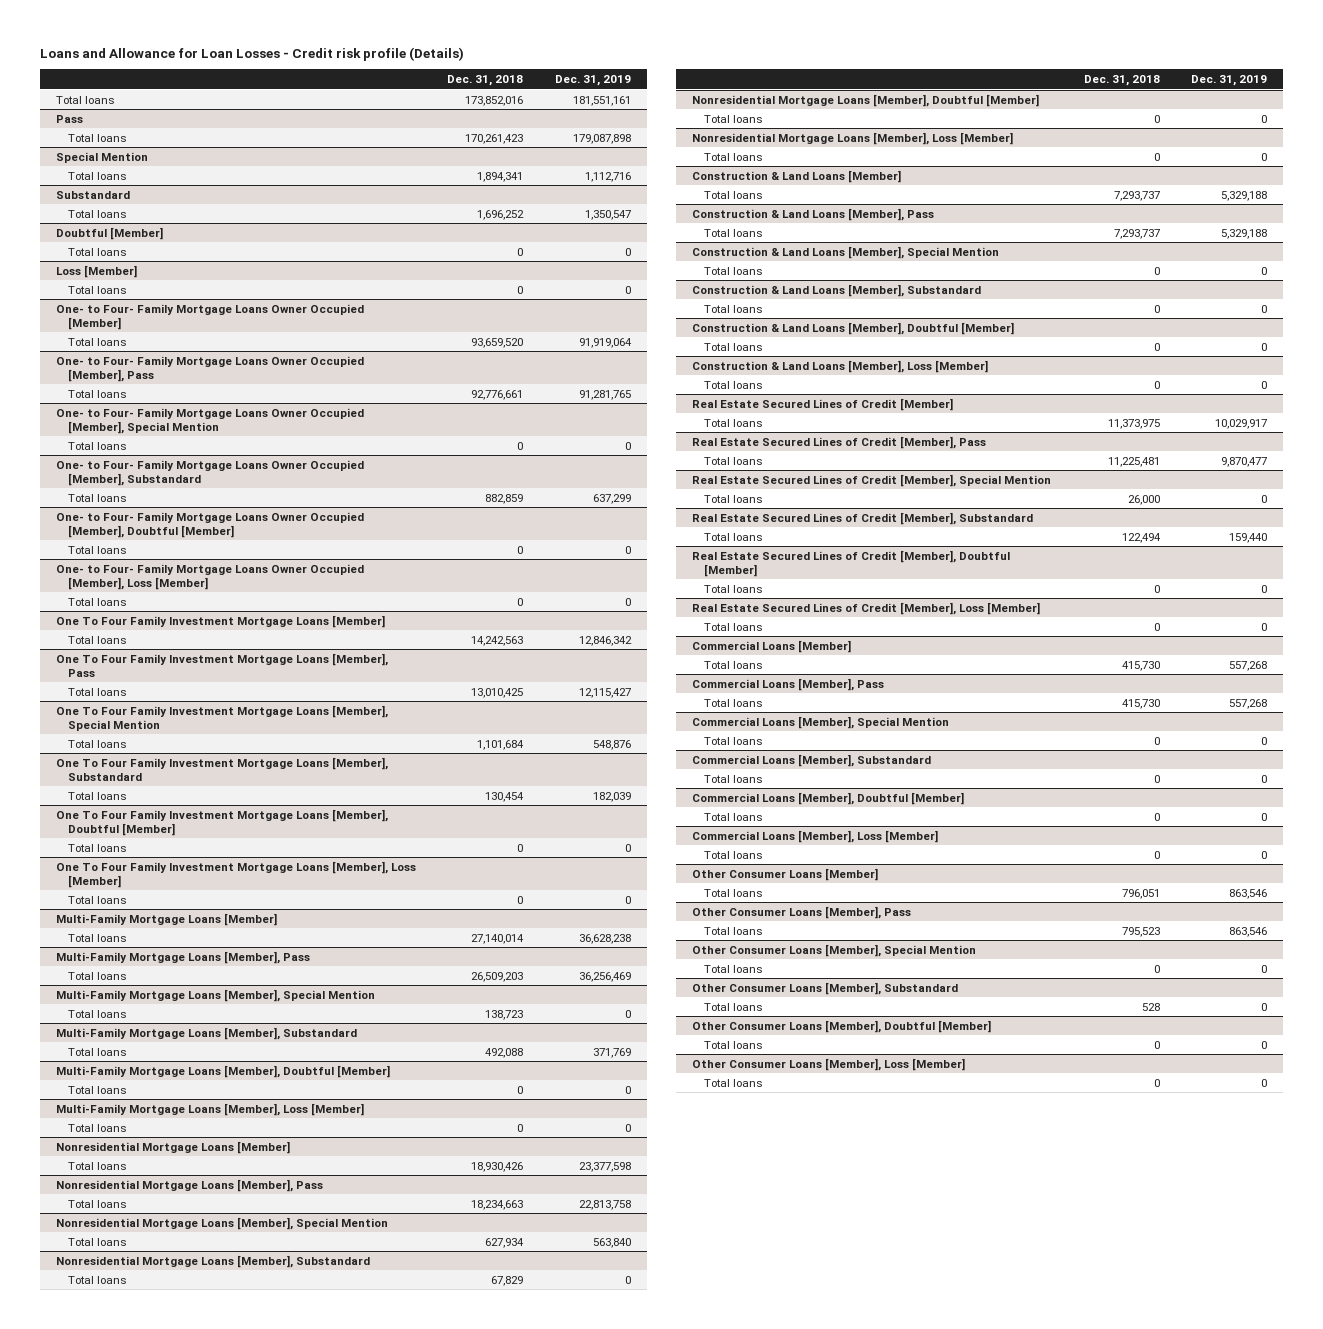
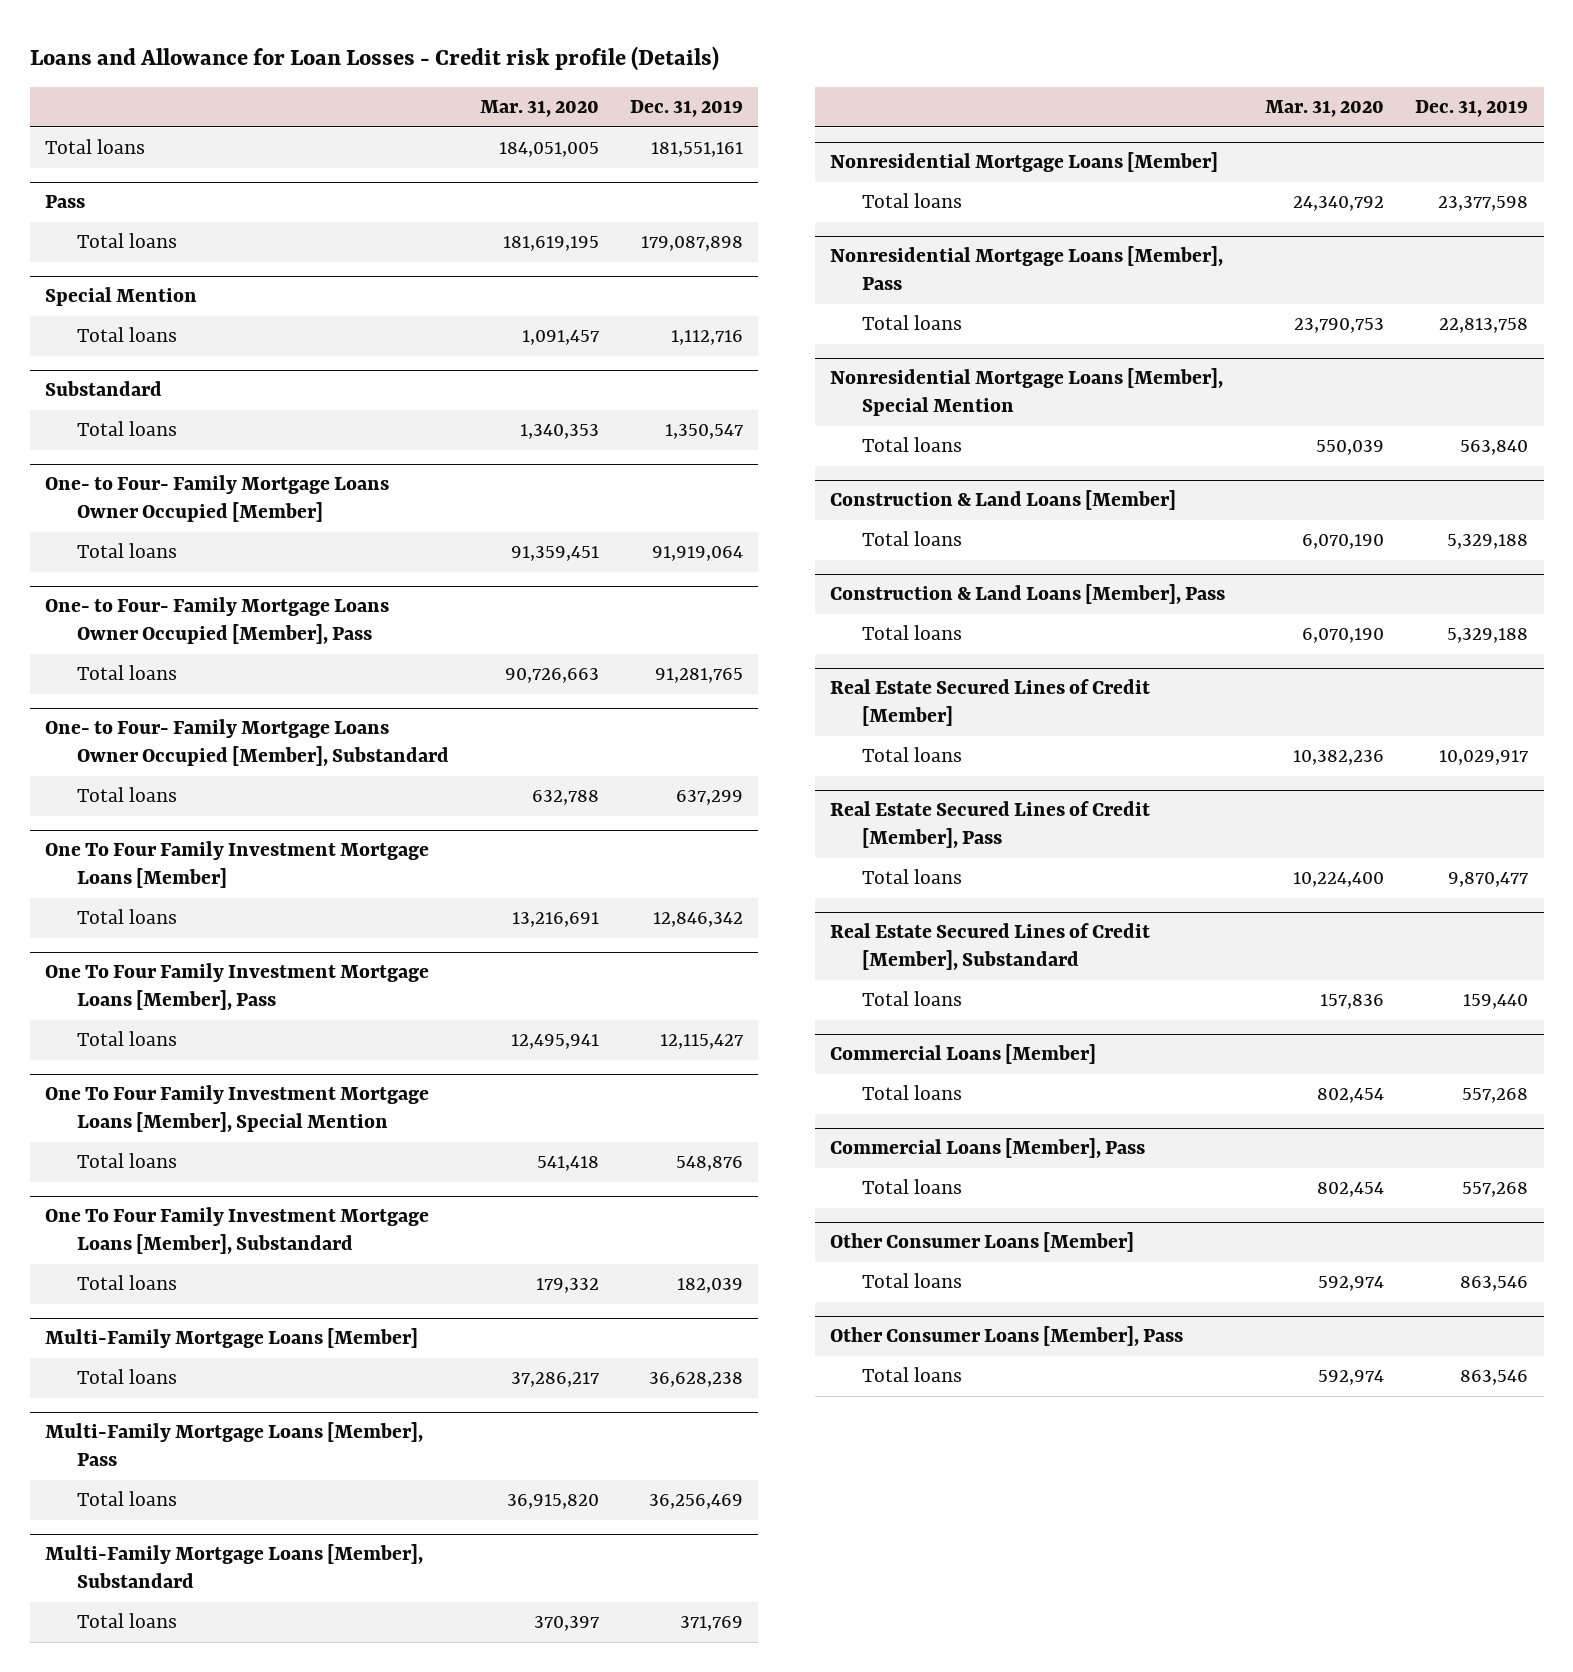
- | Dec. 31, 2018 | Dec. 31, 2019
+ | Mar. 31, 2020 | Dec. 31, 2019
- Doubtful [Member]
- Total loans | 0 | 0
- Loss [Member]
- Total loans | 0 | 0
- One- to Four- Family Mortgage Loans Owner Occupied [Member], Special Mention
- Total loans | 0 | 0
- One- to Four- Family Mortgage Loans Owner Occupied [Member], Doubtful [Member]
- Total loans | 0 | 0
- One- to Four- Family Mortgage Loans Owner Occupied [Member], Loss [Member]
- Total loans | 0 | 0
- One To Four Family Investment Mortgage Loans [Member], Doubtful [Member]
- Total loans | 0 | 0
- One To Four Family Investment Mortgage Loans [Member], Loss [Member]
- Total loans | 0 | 0
- Multi-Family Mortgage Loans [Member], Special Mention
- Total loans | 138,723 | 0
- Multi-Family Mortgage Loans [Member], Doubtful [Member]
- Total loans | 0 | 0
- Multi-Family Mortgage Loans [Member], Loss [Member]
- Total loans | 0 | 0
- Nonresidential Mortgage Loans [Member], Substandard
- Total loans | 67,829 | 0
- Nonresidential Mortgage Loans [Member], Doubtful [Member]
- Total loans | 0 | 0
- Nonresidential Mortgage Loans [Member], Loss [Member]
- Total loans | 0 | 0
- Construction & Land Loans [Member], Special Mention
- Total loans | 0 | 0
- Construction & Land Loans [Member], Substandard
- Total loans | 0 | 0
- Construction & Land Loans [Member], Doubtful [Member]
- Total loans | 0 | 0
- Construction & Land Loans [Member], Loss [Member]
- Total loans | 0 | 0
- Real Estate Secured Lines of Credit [Member], Special Mention
- Total loans | 26,000 | 0
- Real Estate Secured Lines of Credit [Member], Doubtful [Member]
- Total loans | 0 | 0
- Real Estate Secured Lines of Credit [Member], Loss [Member]
- Total loans | 0 | 0
- Commercial Loans [Member], Special Mention
- Total loans | 0 | 0
- Commercial Loans [Member], Substandard
- Total loans | 0 | 0
- Commercial Loans [Member], Doubtful [Member]
- Total loans | 0 | 0
- Commercial Loans [Member], Loss [Member]
- Total loans | 0 | 0
- Other Consumer Loans [Member], Special Mention
- Total loans | 0 | 0
- Other Consumer Loans [Member], Substandard
- Total loans | 528 | 0
- Other Consumer Loans [Member], Doubtful [Member]
- Total loans | 0 | 0
- Other Consumer Loans [Member], Loss [Member]
- Total loans | 0 | 0

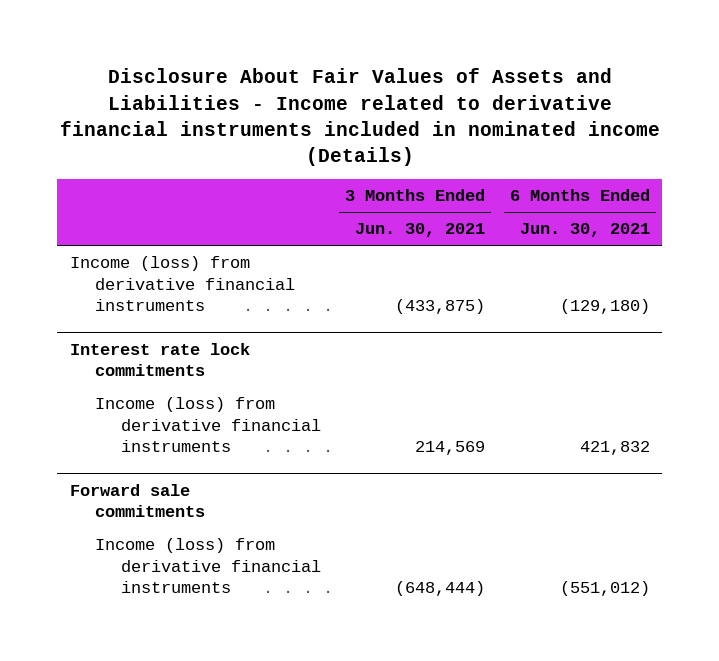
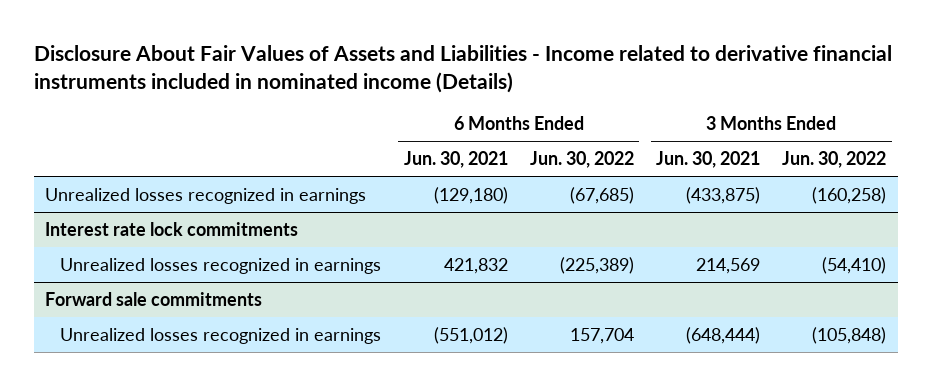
- | 3 Months Ended Jun. 30, 2021 | 6 Months Ended Jun. 30, 2021
+ | 6 Months Ended Jun. 30, 2021 | 6 Months Ended Jun. 30, 2022 | 3 Months Ended Jun. 30, 2021 | 3 Months Ended Jun. 30, 2022
- Income (loss) from derivative financial instruments | (433,875) | (129,180)
+ Unrealized losses recognized in earnings | (129,180) | (67,685) | (433,875) | (160,258)
@ Interest rate lock commitments
- Income (loss) from derivative financial instruments | 214,569 | 421,832
+ Unrealized losses recognized in earnings | 421,832 | (225,389) | 214,569 | (54,410)
@ Forward sale commitments
- Income (loss) from derivative financial instruments | (648,444) | (551,012)
+ Unrealized losses recognized in earnings | (551,012) | 157,704 | (648,444) | (105,848)

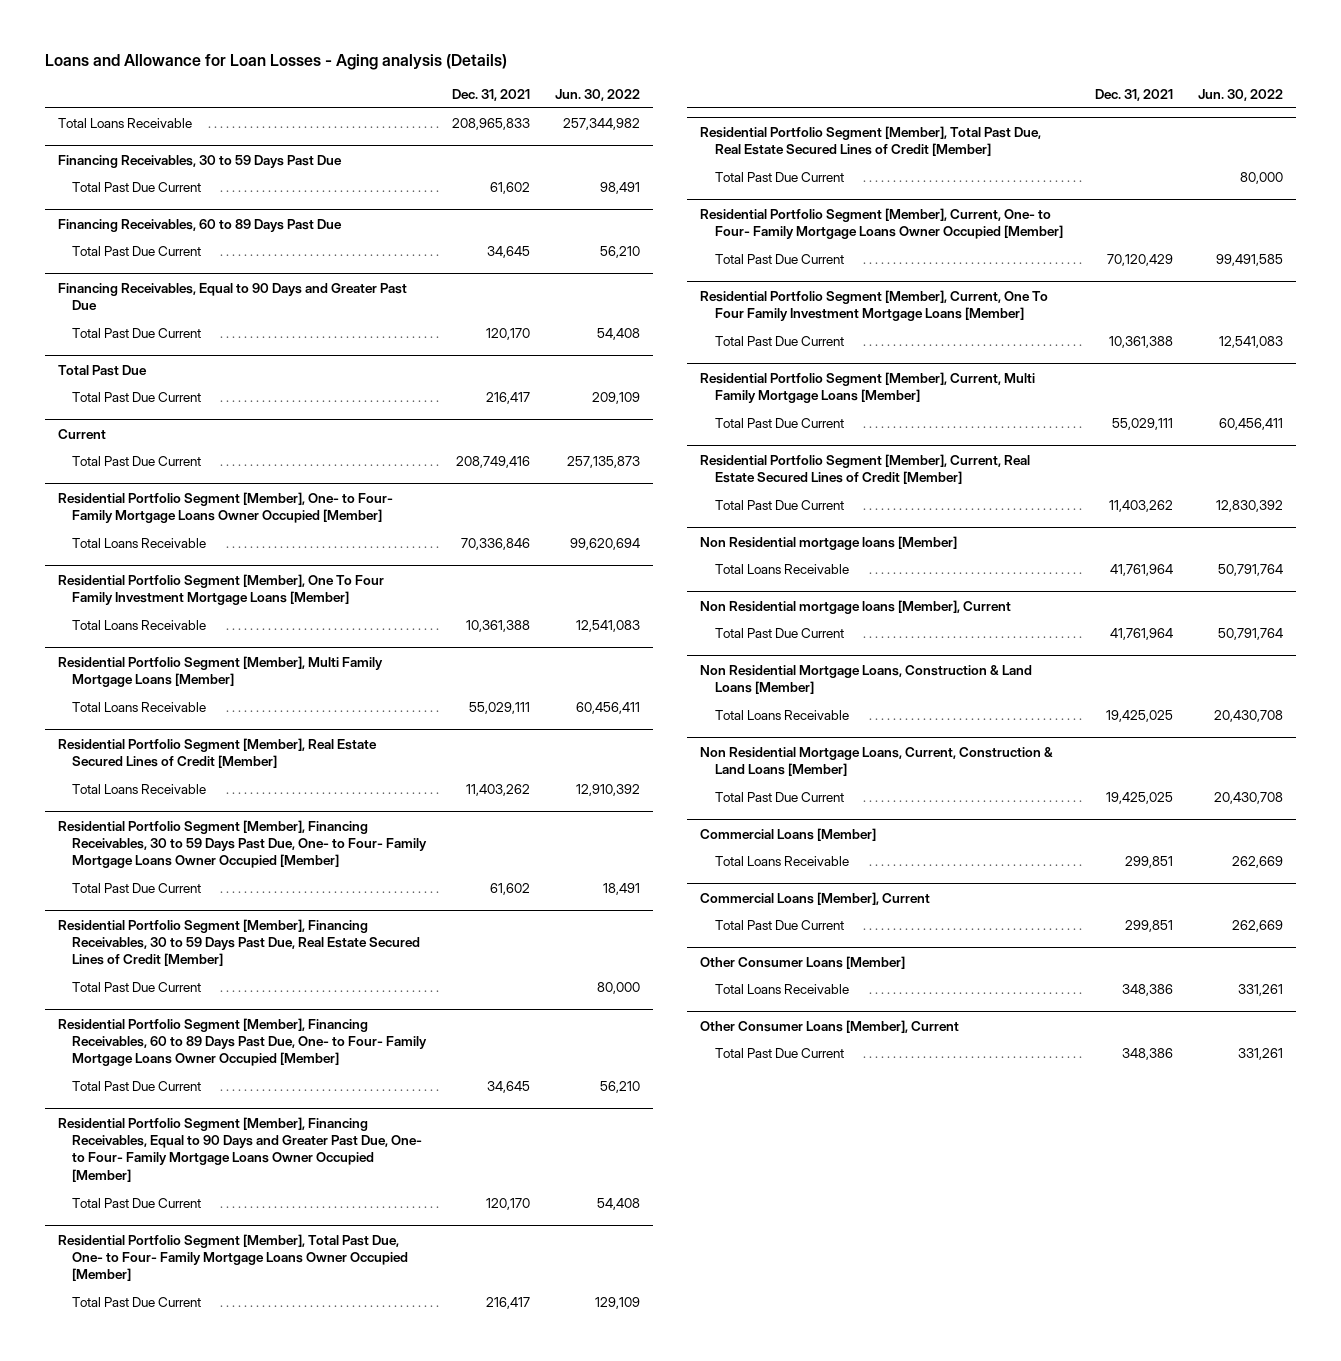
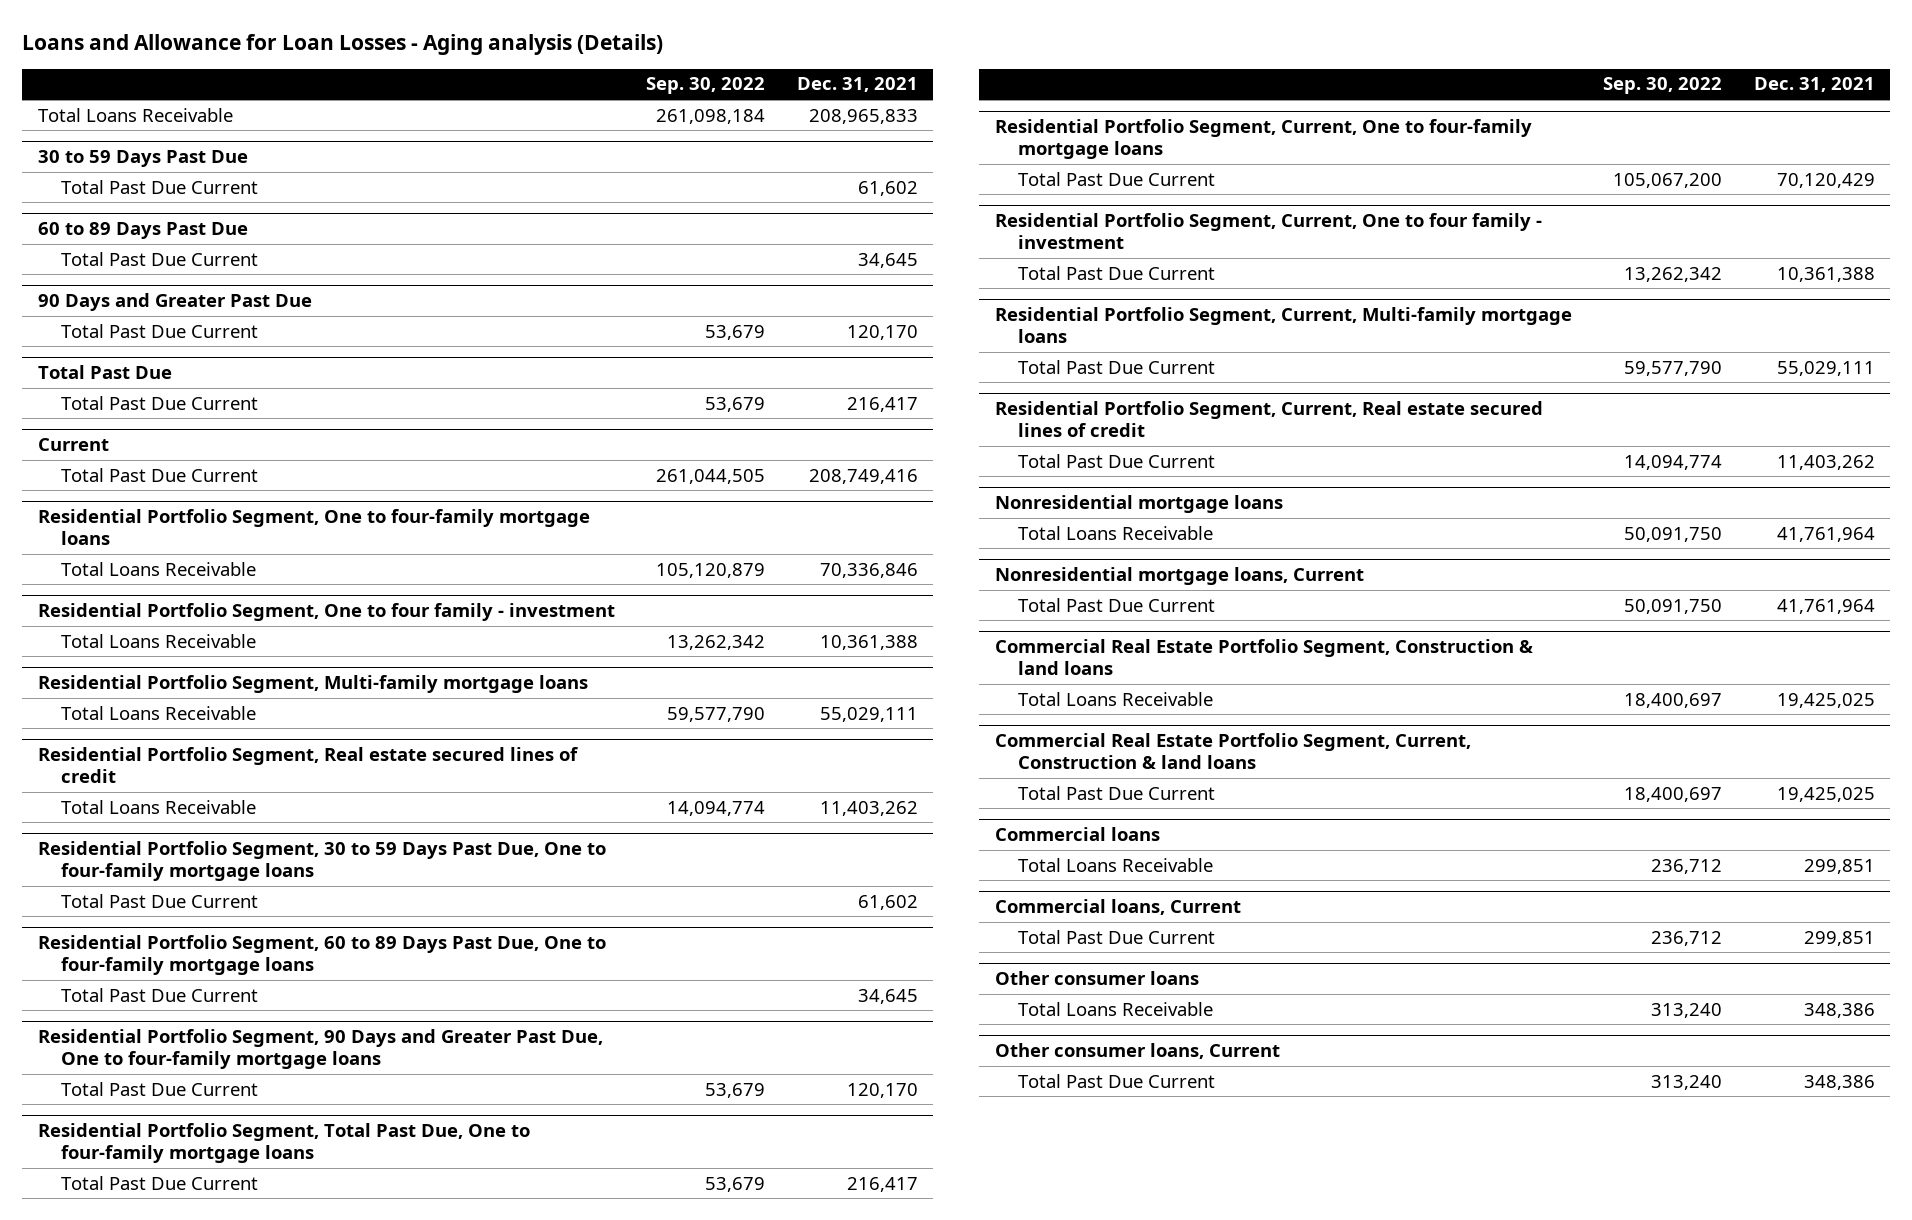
- | Dec. 31, 2021 | Jun. 30, 2022
+ | Sep. 30, 2022 | Dec. 31, 2021
- Financing Receivables, 30 to 59 Days Past Due
+ 30 to 59 Days Past Due
- Financing Receivables, 60 to 89 Days Past Due
+ 60 to 89 Days Past Due
- Financing Receivables, Equal to 90 Days and Greater Past Due
+ 90 Days and Greater Past Due
- Residential Portfolio Segment [Member], One- to Four- Family Mortgage Loans Owner Occupied [Member]
+ Residential Portfolio Segment, One to four-family mortgage loans
- Residential Portfolio Segment [Member], One To Four Family Investment Mortgage Loans [Member]
+ Residential Portfolio Segment, One to four family - investment
- Residential Portfolio Segment [Member], Multi Family Mortgage Loans [Member]
+ Residential Portfolio Segment, Multi-family mortgage loans
- Residential Portfolio Segment [Member], Real Estate Secured Lines of Credit [Member]
+ Residential Portfolio Segment, Real estate secured lines of credit
- Residential Portfolio Segment [Member], Financing Receivables, 30 to 59 Days Past Due, One- to Four- Family Mortgage Loans Owner Occupied [Member]
+ Residential Portfolio Segment, 30 to 59 Days Past Due, One to four-family mortgage loans
- Residential Portfolio Segment [Member], Financing Receivables, 30 to 59 Days Past Due, Real Estate Secured Lines of Credit [Member]
- Total Past Due Current | | 80,000
- Residential Portfolio Segment [Member], Financing Receivables, 60 to 89 Days Past Due, One- to Four- Family Mortgage Loans Owner Occupied [Member]
+ Residential Portfolio Segment, 60 to 89 Days Past Due, One to four-family mortgage loans
- Residential Portfolio Segment [Member], Financing Receivables, Equal to 90 Days and Greater Past Due, One- to Four- Family Mortgage Loans Owner Occupied [Member]
+ Residential Portfolio Segment, 90 Days and Greater Past Due, One to four-family mortgage loans
- Residential Portfolio Segment [Member], Total Past Due, One- to Four- Family Mortgage Loans Owner Occupied [Member]
+ Residential Portfolio Segment, Total Past Due, One to four-family mortgage loans
- Residential Portfolio Segment [Member], Total Past Due, Real Estate Secured Lines of Credit [Member]
- Total Past Due Current | | 80,000
- Residential Portfolio Segment [Member], Current, One- to Four- Family Mortgage Loans Owner Occupied [Member]
+ Residential Portfolio Segment, Current, One to four-family mortgage loans
- Residential Portfolio Segment [Member], Current, One To Four Family Investment Mortgage Loans [Member]
+ Residential Portfolio Segment, Current, One to four family - investment
- Residential Portfolio Segment [Member], Current, Multi Family Mortgage Loans [Member]
+ Residential Portfolio Segment, Current, Multi-family mortgage loans
- Residential Portfolio Segment [Member], Current, Real Estate Secured Lines of Credit [Member]
+ Residential Portfolio Segment, Current, Real estate secured lines of credit
- Non Residential mortgage loans [Member]
+ Nonresidential mortgage loans
- Non Residential mortgage loans [Member], Current
+ Nonresidential mortgage loans, Current
- Non Residential Mortgage Loans, Construction & Land Loans [Member]
+ Commercial Real Estate Portfolio Segment, Construction & land loans
- Non Residential Mortgage Loans, Current, Construction & Land Loans [Member]
+ Commercial Real Estate Portfolio Segment, Current, Construction & land loans
- Commercial Loans [Member]
+ Commercial loans
- Commercial Loans [Member], Current
+ Commercial loans, Current
- Other Consumer Loans [Member]
+ Other consumer loans
- Other Consumer Loans [Member], Current
+ Other consumer loans, Current

